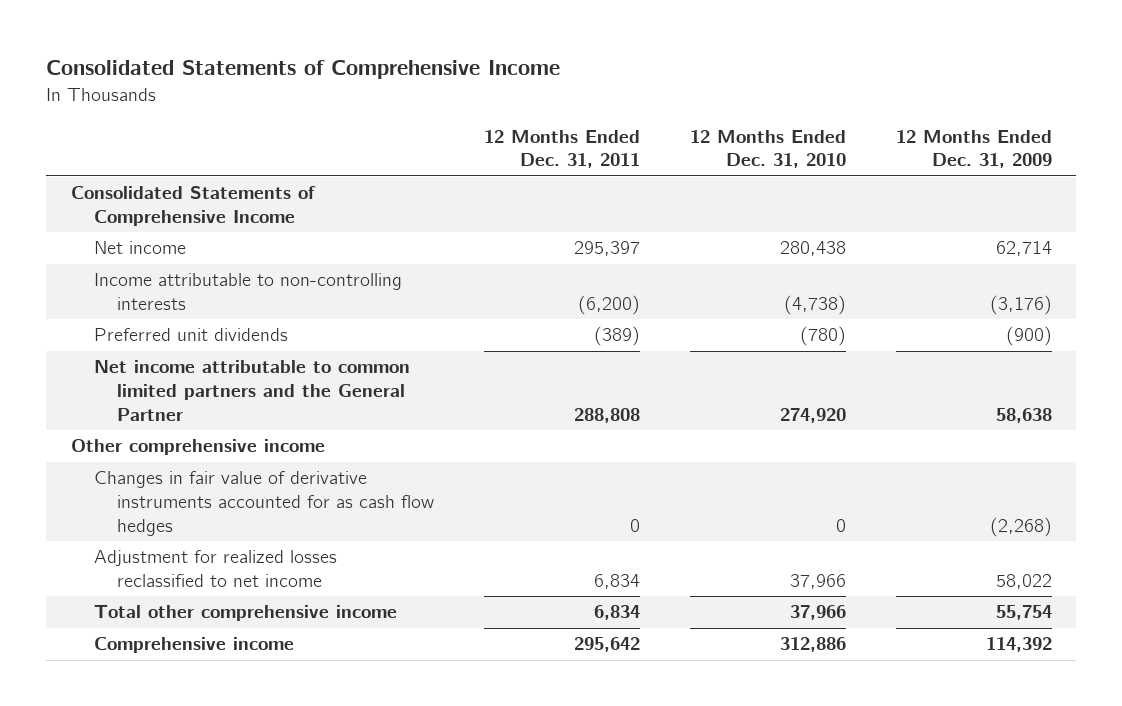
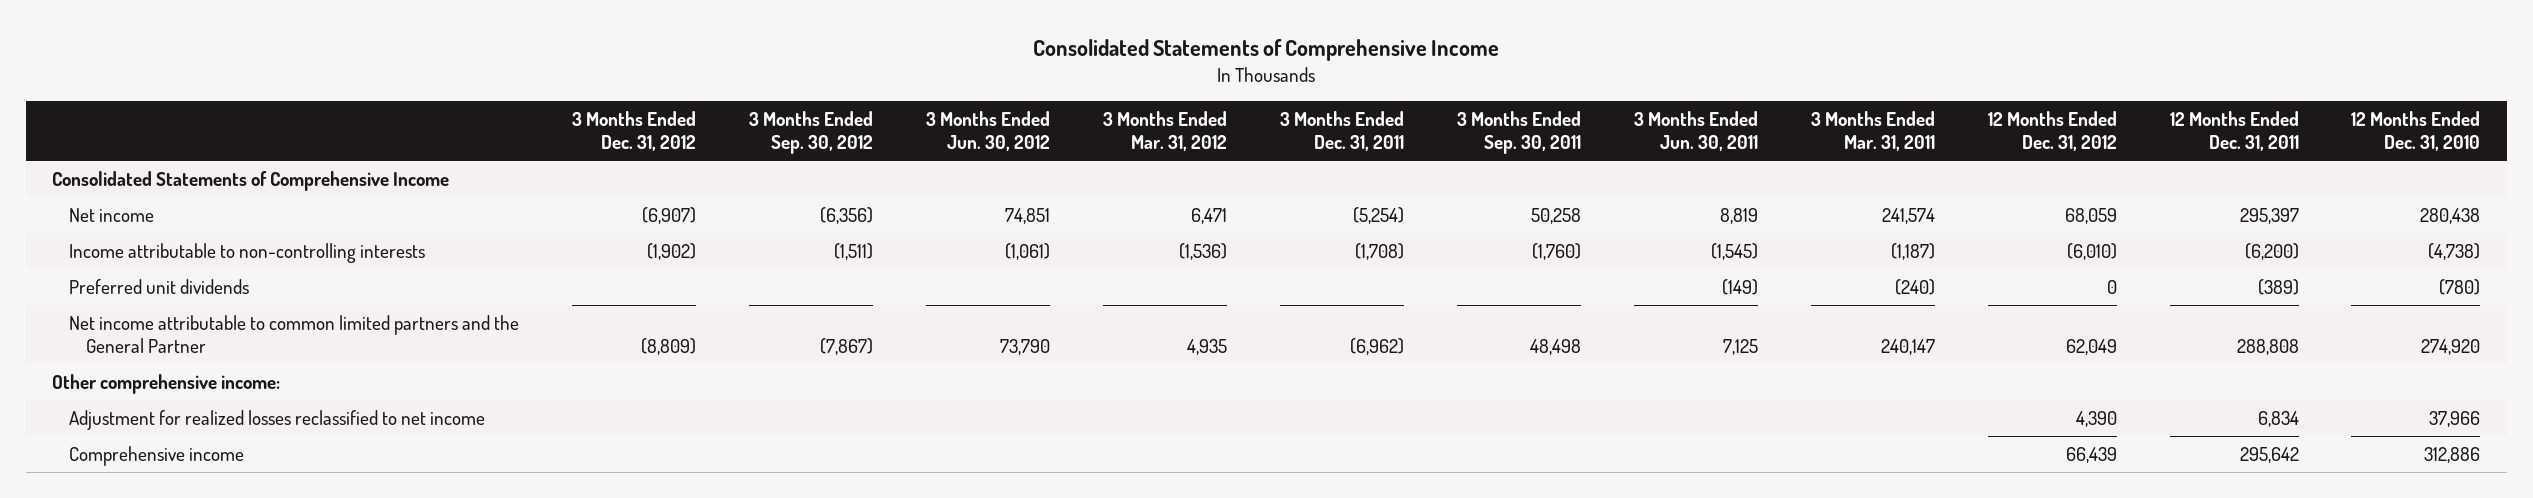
- | 12 Months Ended Dec. 31, 2011 | 12 Months Ended Dec. 31, 2010 | 12 Months Ended Dec. 31, 2009
+ | 3 Months Ended Dec. 31, 2012 | 3 Months Ended Sep. 30, 2012 | 3 Months Ended Jun. 30, 2012 | 3 Months Ended Mar. 31, 2012 | 3 Months Ended Dec. 31, 2011 | 3 Months Ended Sep. 30, 2011 | 3 Months Ended Jun. 30, 2011 | 3 Months Ended Mar. 31, 2011 | 12 Months Ended Dec. 31, 2012 | 12 Months Ended Dec. 31, 2011 | 12 Months Ended Dec. 31, 2010
- Other comprehensive income
- Changes in fair value of derivative instruments accounted for as cash flow hedges | 0 | 0 | (2,268)
+ Other comprehensive income:
- Total other comprehensive income | 6,834 | 37,966 | 55,754

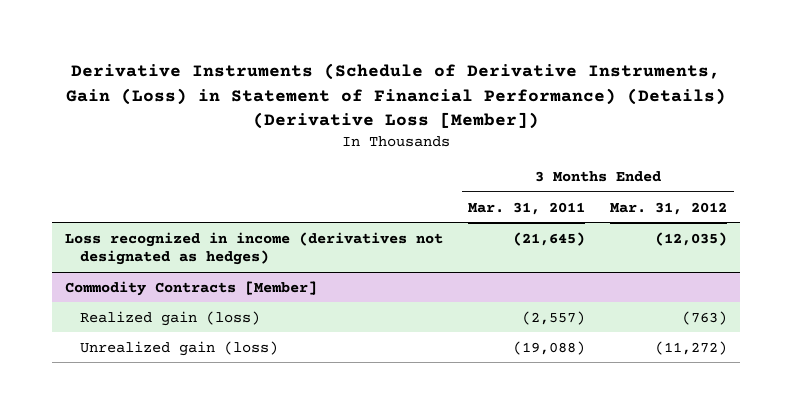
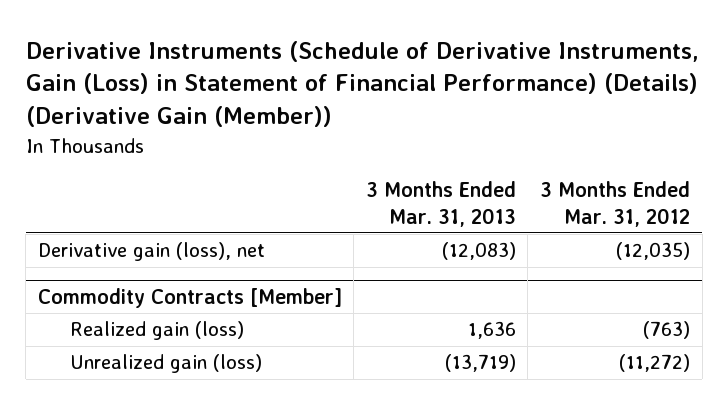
- Derivative Instruments (Schedule of Derivative Instruments, Gain (Loss) in Statement of Financial Performance) (Details) (Derivative Loss [Member])
+ Derivative Instruments (Schedule of Derivative Instruments, Gain (Loss) in Statement of Financial Performance) (Details) (Derivative Gain (Member))
- | 3 Months Ended Mar. 31, 2011 | 3 Months Ended Mar. 31, 2012
+ | 3 Months Ended Mar. 31, 2013 | 3 Months Ended Mar. 31, 2012
- Loss recognized in income (derivatives not designated as hedges) | (21,645) | (12,035)
+ Derivative gain (loss), net | (12,083) | (12,035)

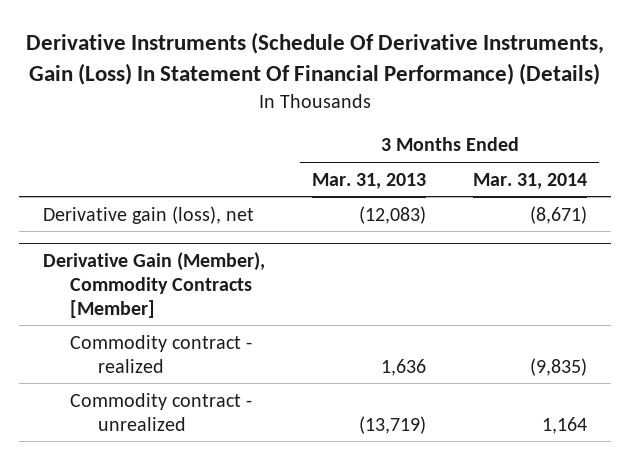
- Derivative Instruments (Schedule of Derivative Instruments, Gain (Loss) in Statement of Financial Performance) (Details) (Derivative Gain (Member))
+ Derivative Instruments (Schedule Of Derivative Instruments, Gain (Loss) In Statement Of Financial Performance) (Details)
- | 3 Months Ended Mar. 31, 2013 | 3 Months Ended Mar. 31, 2012
+ | 3 Months Ended Mar. 31, 2013 | 3 Months Ended Mar. 31, 2014
- Commodity Contracts [Member]
- Realized gain (loss) | 1,636 | (763)
- Unrealized gain (loss) | (13,719) | (11,272)
+ Derivative Gain (Member), Commodity Contracts [Member]
+ Commodity contract - realized | 1,636 | (9,835)
+ Commodity contract - unrealized | (13,719) | 1,164

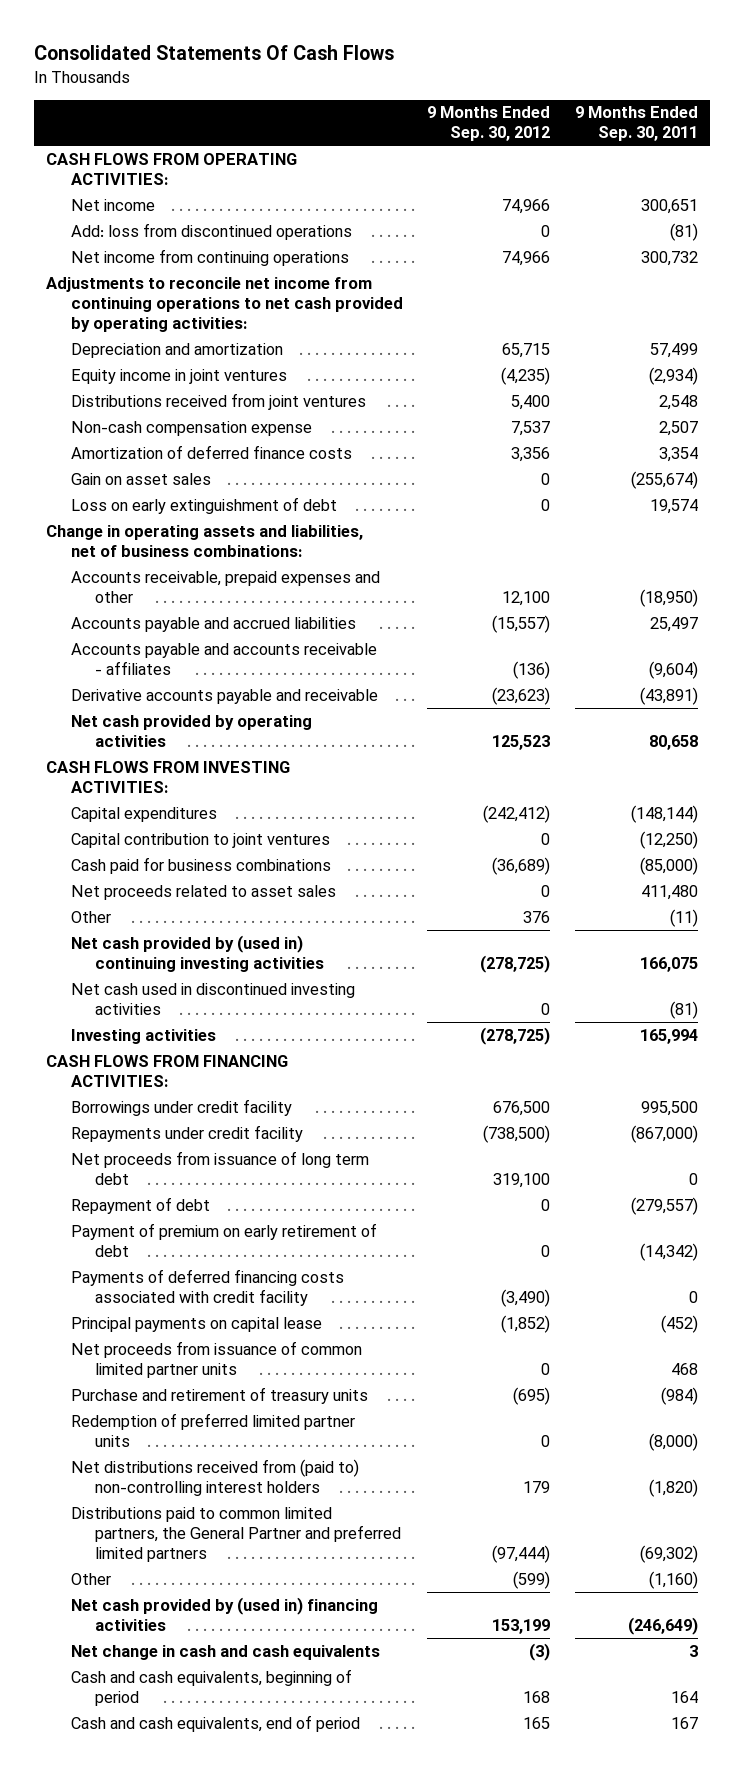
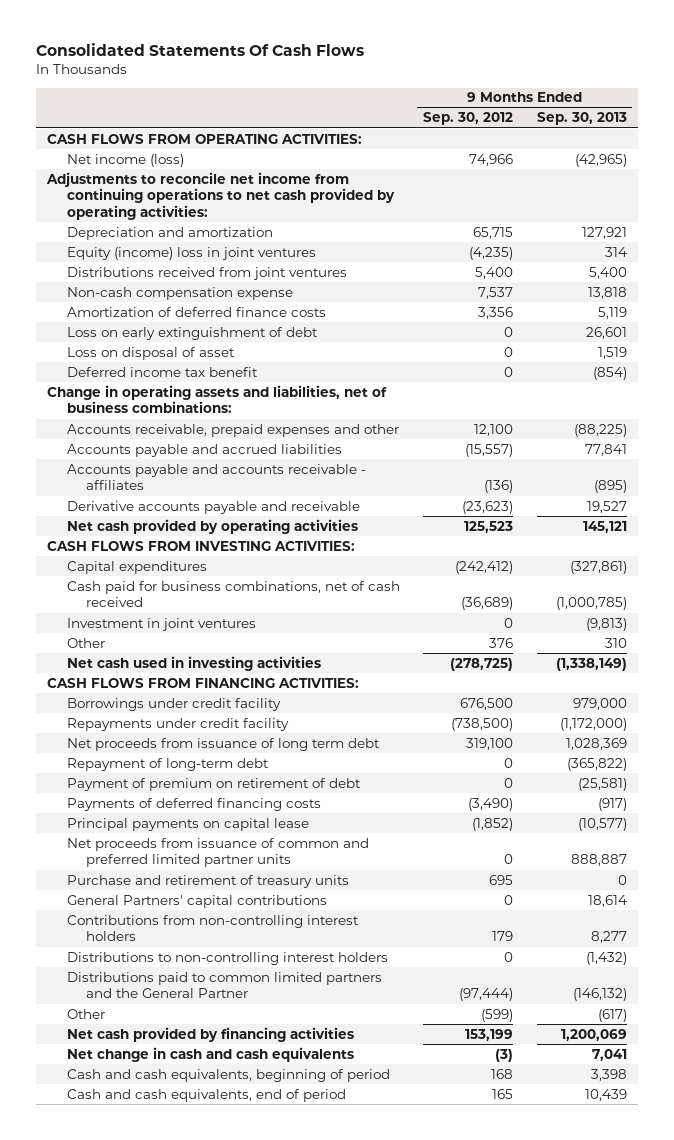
- | 9 Months Ended Sep. 30, 2012 | 9 Months Ended Sep. 30, 2011
+ | 9 Months Ended Sep. 30, 2012 | 9 Months Ended Sep. 30, 2013
- Net income | 74,966 | 300,651
- Add: loss from discontinued operations | 0 | (81)
- Net income from continuing operations | 74,966 | 300,732
+ Net income (loss) | 74,966 | (42,965)
- Equity income in joint ventures | (4,235) | (2,934)
+ Equity (income) loss in joint ventures | (4,235) | 314
- Gain on asset sales | 0 | (255,674)
+ Loss on disposal of asset | 0 | 1,519
+ Deferred income tax benefit | 0 | (854)
- Capital contribution to joint ventures | 0 | (12,250)
- Cash paid for business combinations | (36,689) | (85,000)
- Net proceeds related to asset sales | 0 | 411,480
+ Cash paid for business combinations, net of cash received | (36,689) | (1,000,785)
+ Investment in joint ventures | 0 | (9,813)
- Net cash provided by (used in) continuing investing activities | (278,725) | 166,075
- Net cash used in discontinued investing activities | 0 | (81)
- Investing activities | (278,725) | 165,994
+ Net cash used in investing activities | (278,725) | (1,338,149)
- Repayment of debt | 0 | (279,557)
- Payment of premium on early retirement of debt | 0 | (14,342)
- Payments of deferred financing costs associated with credit facility | (3,490) | 0
+ Repayment of long-term debt | 0 | (365,822)
+ Payment of premium on retirement of debt | 0 | (25,581)
+ Payments of deferred financing costs | (3,490) | (917)
- Net proceeds from issuance of common limited partner units | 0 | 468
- Purchase and retirement of treasury units | (695) | (984)
- Redemption of preferred limited partner units | 0 | (8,000)
- Net distributions received from (paid to) non-controlling interest holders | 179 | (1,820)
- Distributions paid to common limited partners, the General Partner and preferred limited partners | (97,444) | (69,302)
+ Net proceeds from issuance of common and preferred limited partner units | 0 | 888,887
+ Purchase and retirement of treasury units | 695 | 0
+ General Partners' capital contributions | 0 | 18,614
+ Contributions from non-controlling interest holders | 179 | 8,277
+ Distributions to non-controlling interest holders | 0 | (1,432)
+ Distributions paid to common limited partners and the General Partner | (97,444) | (146,132)
- Net cash provided by (used in) financing activities | 153,199 | (246,649)
+ Net cash provided by financing activities | 153,199 | 1,200,069

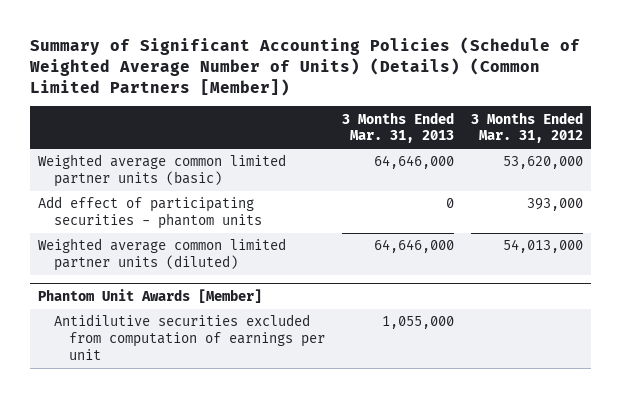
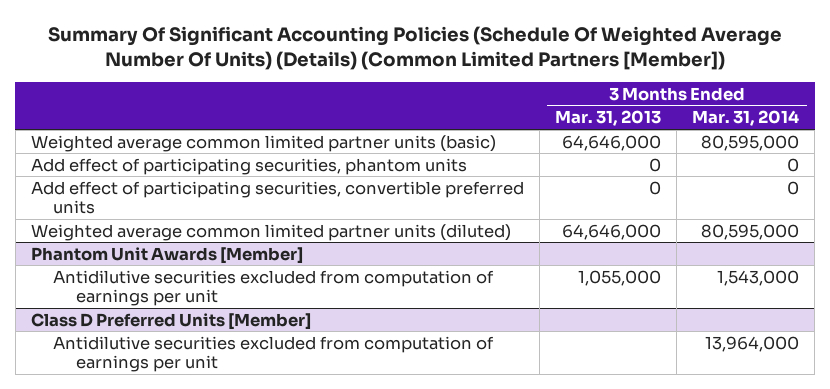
- Summary of Significant Accounting Policies (Schedule of Weighted Average Number of Units) (Details) (Common Limited Partners [Member])
+ Summary Of Significant Accounting Policies (Schedule Of Weighted Average Number Of Units) (Details) (Common Limited Partners [Member])
- | 3 Months Ended Mar. 31, 2013 | 3 Months Ended Mar. 31, 2012
+ | 3 Months Ended Mar. 31, 2013 | 3 Months Ended Mar. 31, 2014
- Add effect of participating securities - phantom units | 0 | 393,000
+ Add effect of participating securities, phantom units | 0 | 0
+ Add effect of participating securities, convertible preferred units | 0 | 0
+ Class D Preferred Units [Member]
+ Antidilutive securities excluded from computation of earnings per unit | | 13,964,000

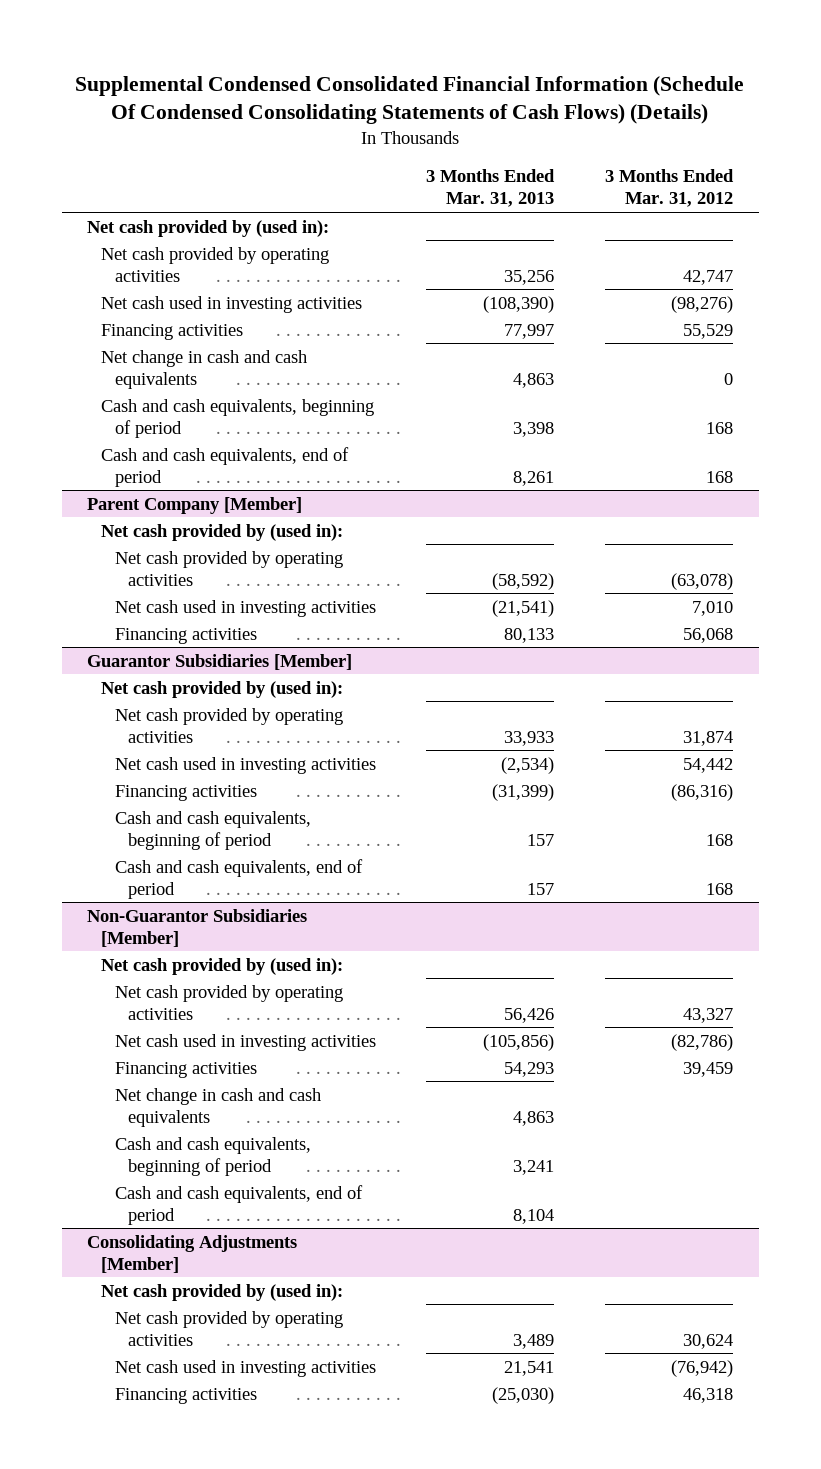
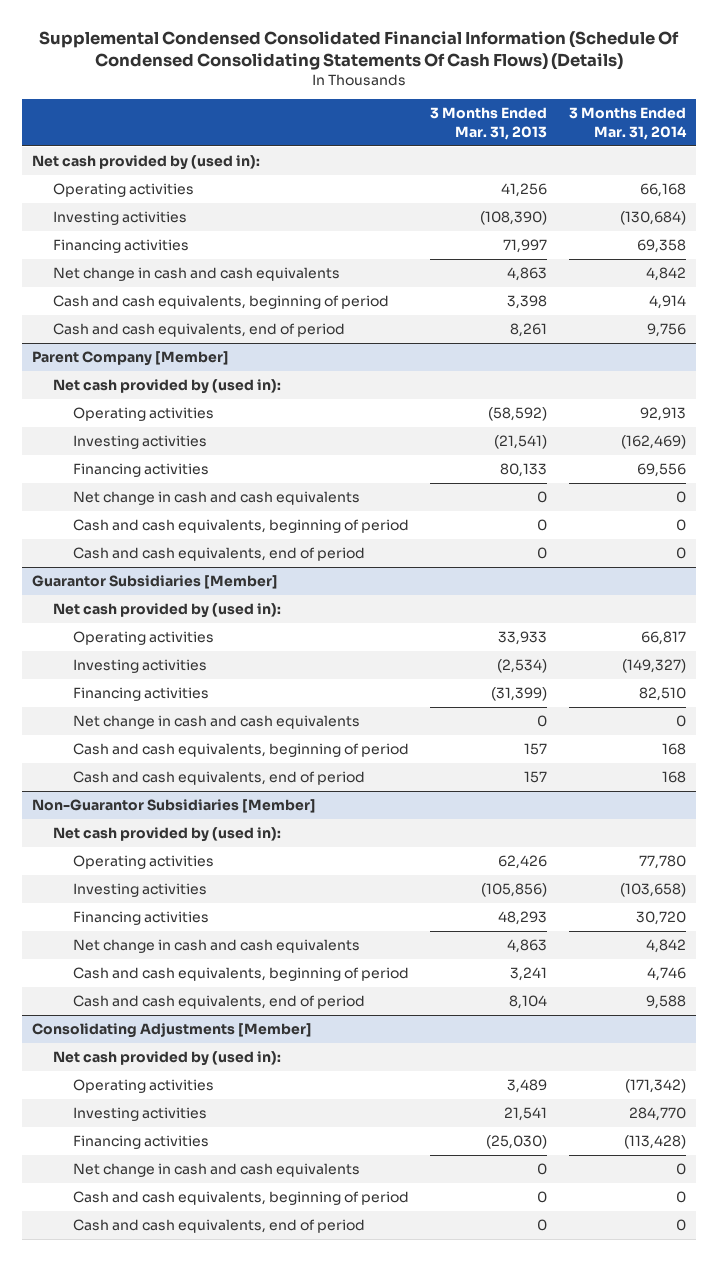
- Supplemental Condensed Consolidated Financial Information (Schedule Of Condensed Consolidating Statements of Cash Flows) (Details)
+ Supplemental Condensed Consolidated Financial Information (Schedule Of Condensed Consolidating Statements Of Cash Flows) (Details)
- | 3 Months Ended Mar. 31, 2013 | 3 Months Ended Mar. 31, 2012
+ | 3 Months Ended Mar. 31, 2013 | 3 Months Ended Mar. 31, 2014
- Net cash provided by operating activities | 35,256 | 42,747
- Net cash used in investing activities | (108,390) | (98,276)
- Financing activities | 77,997 | 55,529
+ Operating activities | 41,256 | 66,168
+ Investing activities | (108,390) | (130,684)
+ Financing activities | 71,997 | 69,358
@ Parent Company [Member]
- Net cash provided by operating activities | (58,592) | (63,078)
- Net cash used in investing activities | (21,541) | 7,010
+ Operating activities | (58,592) | 92,913
+ Investing activities | (21,541) | (162,469)
+ Net change in cash and cash equivalents | 0 | 0
+ Cash and cash equivalents, beginning of period | 0 | 0
+ Cash and cash equivalents, end of period | 0 | 0
@ Guarantor Subsidiaries [Member]
- Net cash provided by operating activities | 33,933 | 31,874
- Net cash used in investing activities | (2,534) | 54,442
+ Operating activities | 33,933 | 66,817
+ Investing activities | (2,534) | (149,327)
+ Net change in cash and cash equivalents | 0 | 0
@ Non-Guarantor Subsidiaries [Member]
- Net cash provided by operating activities | 56,426 | 43,327
- Net cash used in investing activities | (105,856) | (82,786)
- Financing activities | 54,293 | 39,459
+ Operating activities | 62,426 | 77,780
+ Investing activities | (105,856) | (103,658)
+ Financing activities | 48,293 | 30,720
@ Consolidating Adjustments [Member]
- Net cash provided by operating activities | 3,489 | 30,624
- Net cash used in investing activities | 21,541 | (76,942)
+ Operating activities | 3,489 | (171,342)
+ Investing activities | 21,541 | 284,770
+ Net change in cash and cash equivalents | 0 | 0
+ Cash and cash equivalents, beginning of period | 0 | 0
+ Cash and cash equivalents, end of period | 0 | 0

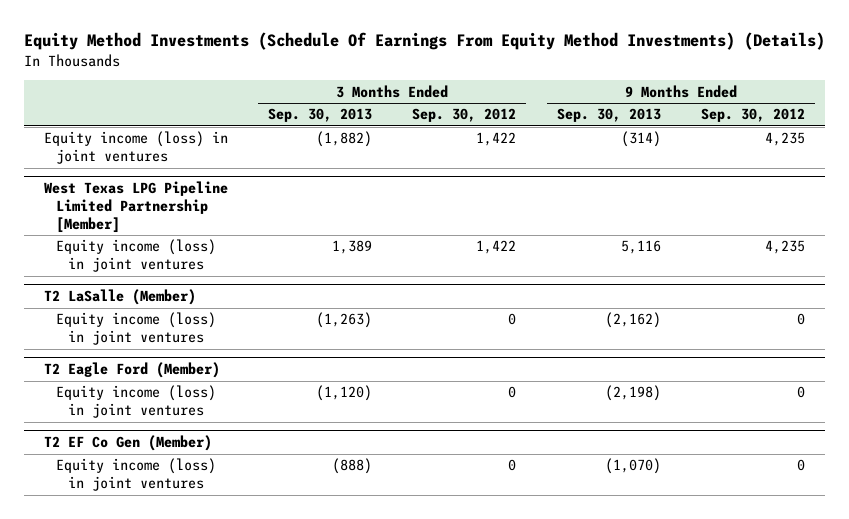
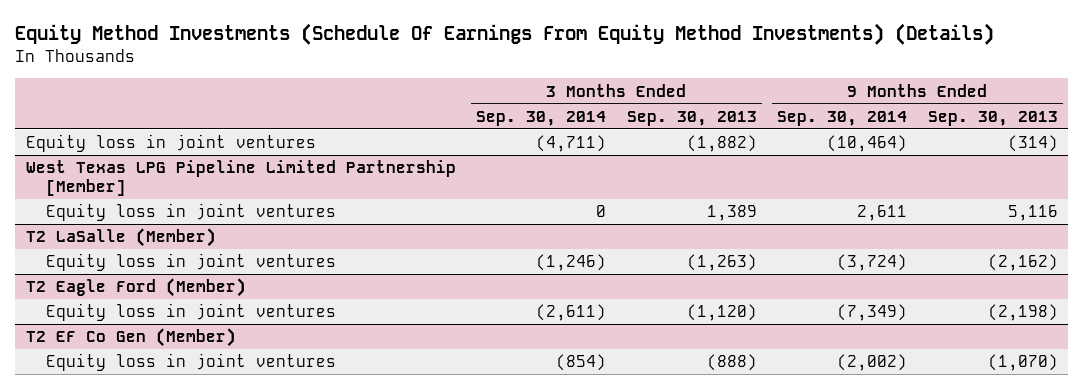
- | 3 Months Ended Sep. 30, 2013 | 3 Months Ended Sep. 30, 2012 | 9 Months Ended Sep. 30, 2013 | 9 Months Ended Sep. 30, 2012
+ | 3 Months Ended Sep. 30, 2014 | 3 Months Ended Sep. 30, 2013 | 9 Months Ended Sep. 30, 2014 | 9 Months Ended Sep. 30, 2013
- Equity income (loss) in joint ventures | (1,882) | 1,422 | (314) | 4,235
+ Equity loss in joint ventures | (4,711) | (1,882) | (10,464) | (314)
@ West Texas LPG Pipeline Limited Partnership [Member]
- Equity income (loss) in joint ventures | 1,389 | 1,422 | 5,116 | 4,235
+ Equity loss in joint ventures | 0 | 1,389 | 2,611 | 5,116
@ T2 LaSalle (Member)
- Equity income (loss) in joint ventures | (1,263) | 0 | (2,162) | 0
+ Equity loss in joint ventures | (1,246) | (1,263) | (3,724) | (2,162)
@ T2 Eagle Ford (Member)
- Equity income (loss) in joint ventures | (1,120) | 0 | (2,198) | 0
+ Equity loss in joint ventures | (2,611) | (1,120) | (7,349) | (2,198)
@ T2 EF Co Gen (Member)
- Equity income (loss) in joint ventures | (888) | 0 | (1,070) | 0
+ Equity loss in joint ventures | (854) | (888) | (2,002) | (1,070)

